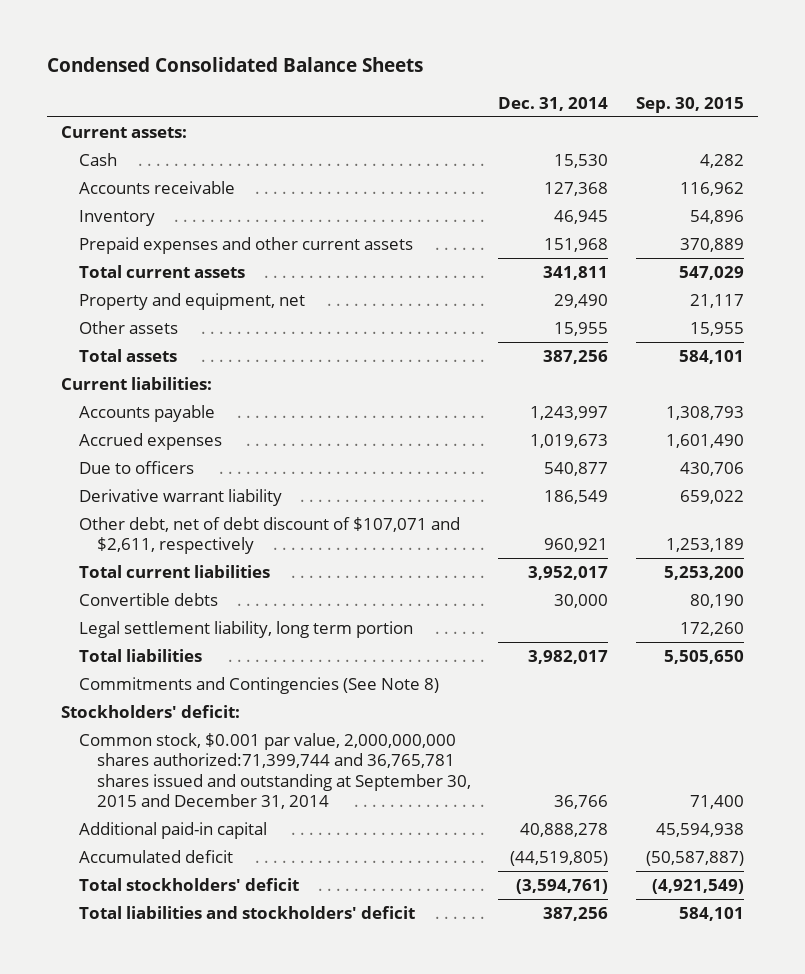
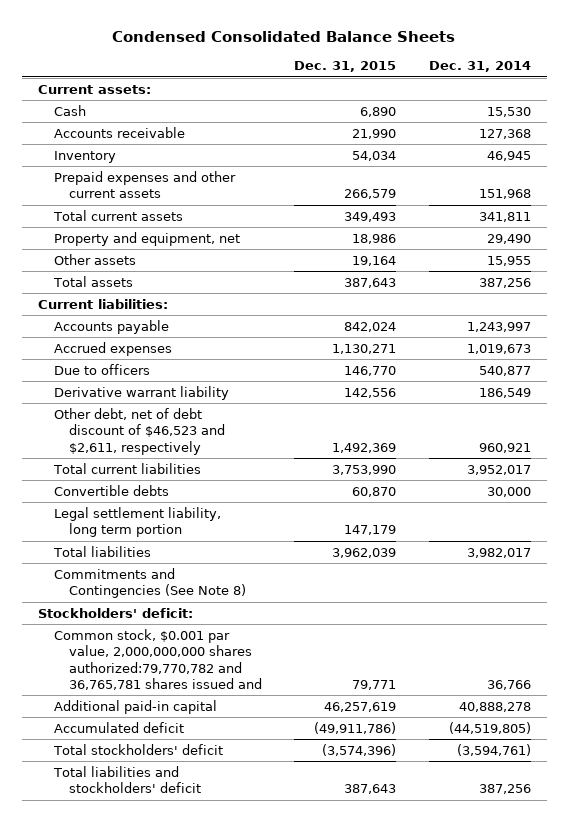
- | Dec. 31, 2014 | Sep. 30, 2015
+ | Dec. 31, 2015 | Dec. 31, 2014
- Other debt, net of debt discount of $107,071 and $2,611, respectively | 960,921 | 1,253,189
+ Other debt, net of debt discount of $46,523 and $2,611, respectively | 1,492,369 | 960,921
- Common stock, $0.001 par value, 2,000,000,000 shares authorized:71,399,744 and 36,765,781 shares issued and outstanding at September 30, 2015 and December 31, 2014 | 36,766 | 71,400
+ Common stock, $0.001 par value, 2,000,000,000 shares authorized:79,770,782 and 36,765,781 shares issued and | 79,771 | 36,766

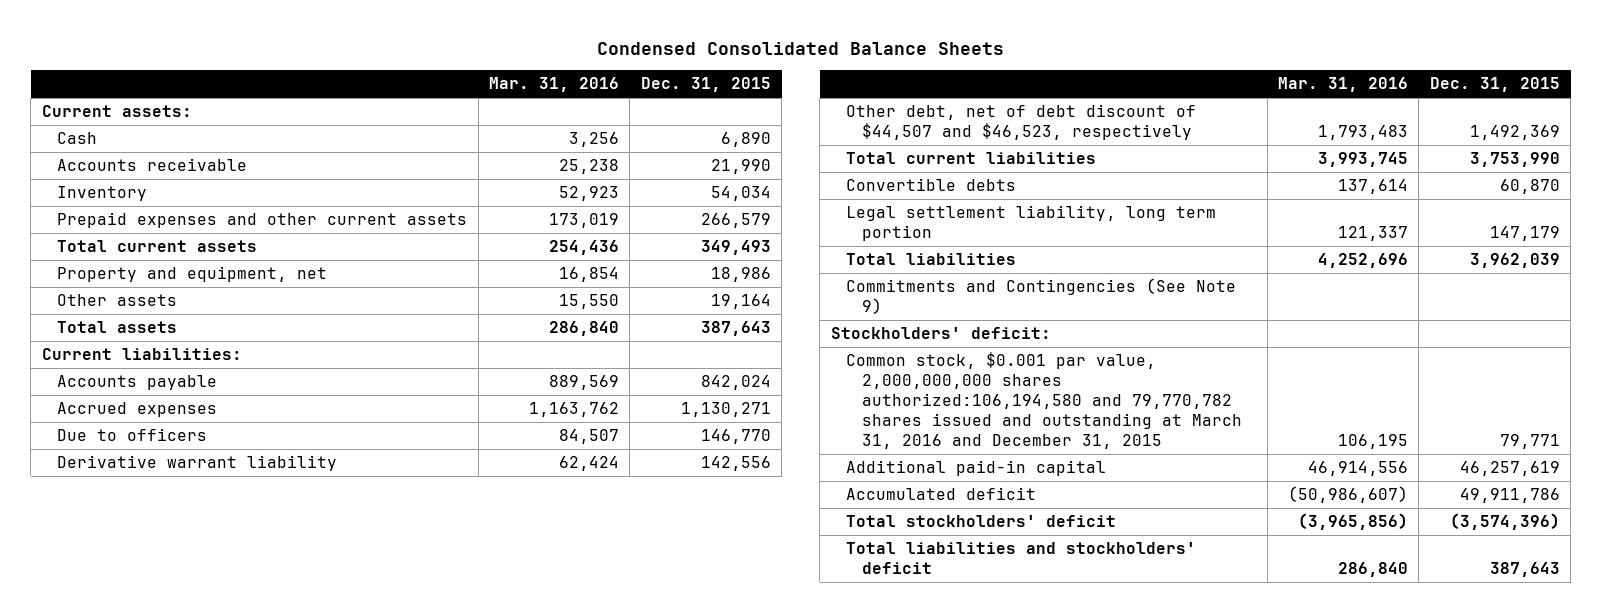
- | Dec. 31, 2015 | Dec. 31, 2014
+ | Mar. 31, 2016 | Dec. 31, 2015
- Other debt, net of debt discount of $46,523 and $2,611, respectively | 1,492,369 | 960,921
+ Other debt, net of debt discount of $44,507 and $46,523, respectively | 1,793,483 | 1,492,369
- Commitments and Contingencies (See Note 8)
+ Commitments and Contingencies (See Note 9)
- Common stock, $0.001 par value, 2,000,000,000 shares authorized:79,770,782 and 36,765,781 shares issued and | 79,771 | 36,766
+ Common stock, $0.001 par value, 2,000,000,000 shares authorized:106,194,580 and 79,770,782 shares issued and outstanding at March 31, 2016 and December 31, 2015 | 106,195 | 79,771
- Accumulated deficit | (49,911,786) | (44,519,805)
+ Accumulated deficit | (50,986,607) | 49,911,786

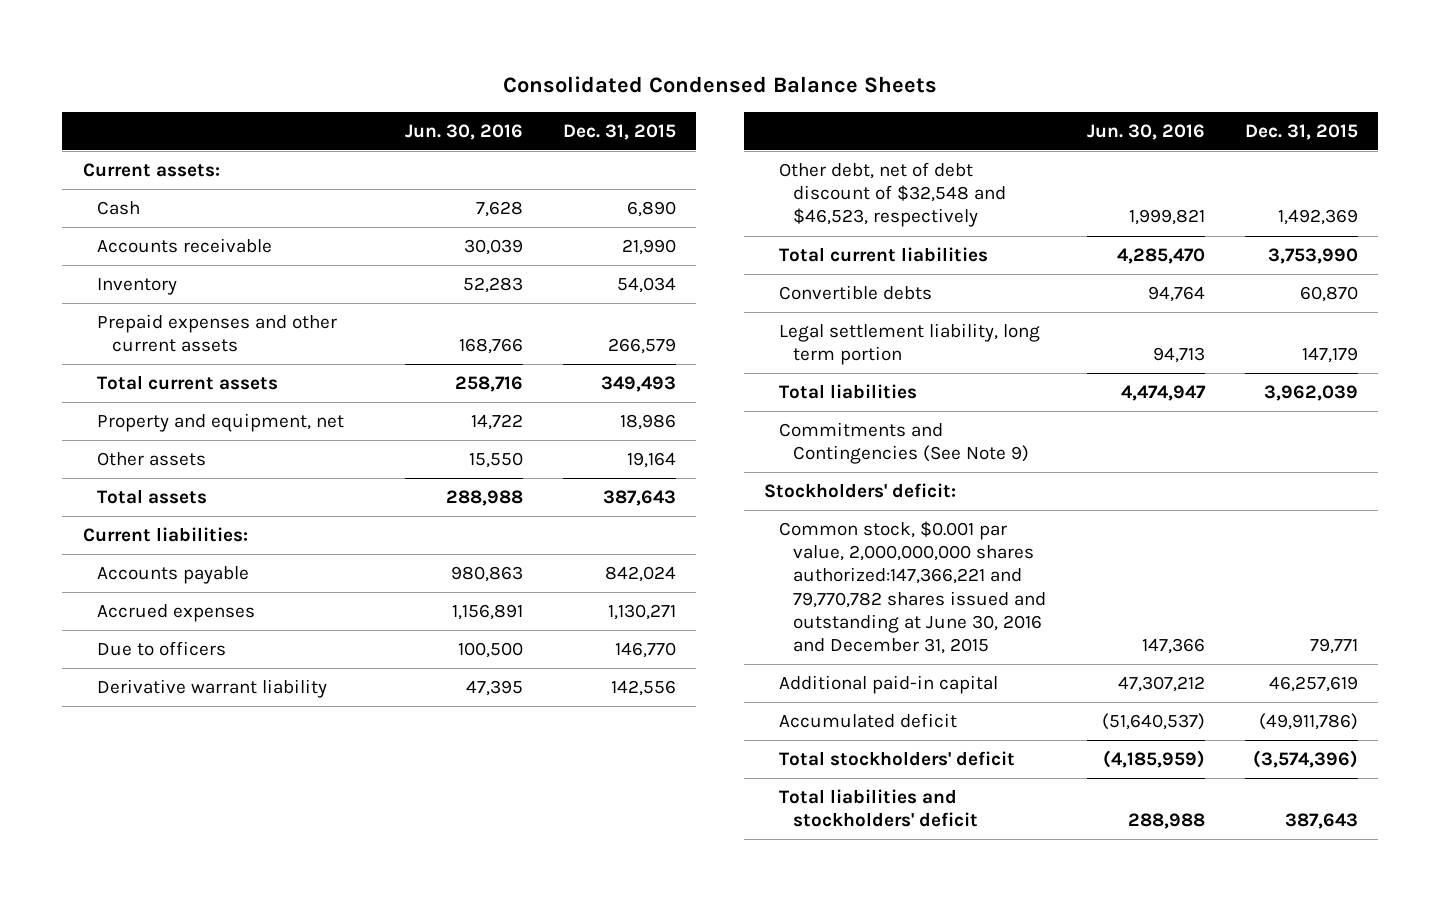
- Condensed Consolidated Balance Sheets
+ Consolidated Condensed Balance Sheets
- | Mar. 31, 2016 | Dec. 31, 2015
+ | Jun. 30, 2016 | Dec. 31, 2015
- Other debt, net of debt discount of $44,507 and $46,523, respectively | 1,793,483 | 1,492,369
+ Other debt, net of debt discount of $32,548 and $46,523, respectively | 1,999,821 | 1,492,369
- Common stock, $0.001 par value, 2,000,000,000 shares authorized:106,194,580 and 79,770,782 shares issued and outstanding at March 31, 2016 and December 31, 2015 | 106,195 | 79,771
+ Common stock, $0.001 par value, 2,000,000,000 shares authorized:147,366,221 and 79,770,782 shares issued and outstanding at June 30, 2016 and December 31, 2015 | 147,366 | 79,771
- Accumulated deficit | (50,986,607) | 49,911,786
+ Accumulated deficit | (51,640,537) | (49,911,786)

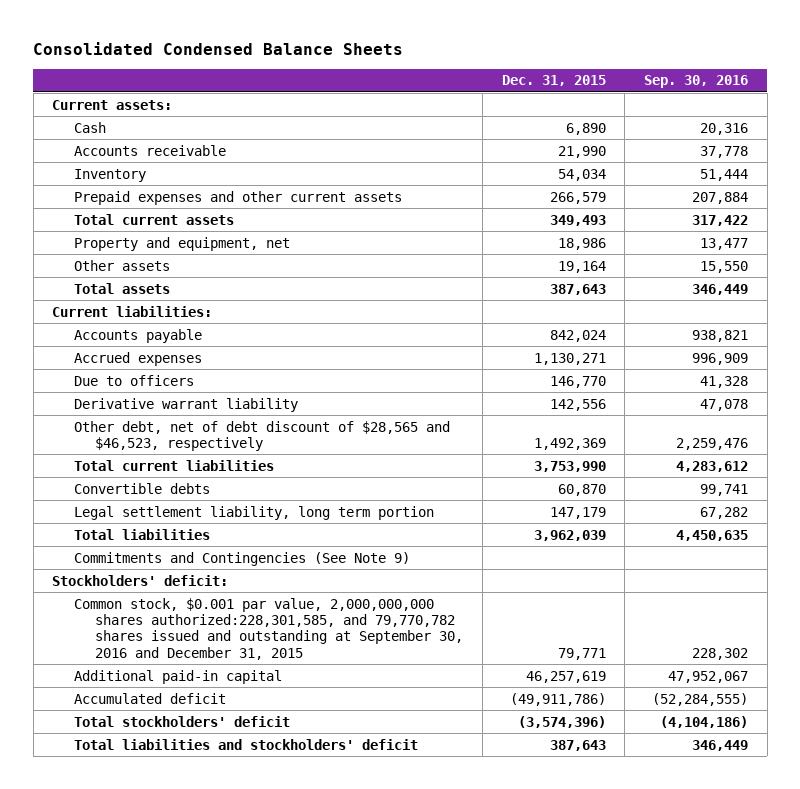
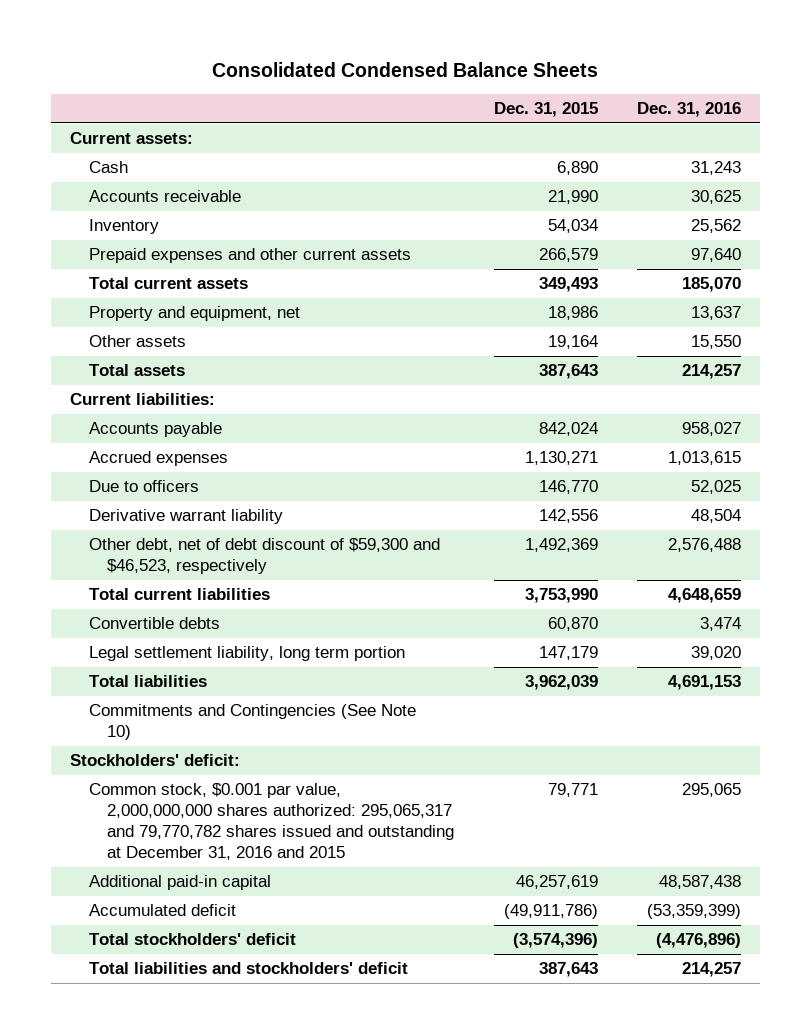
- | Dec. 31, 2015 | Sep. 30, 2016
+ | Dec. 31, 2015 | Dec. 31, 2016
- Other debt, net of debt discount of $28,565 and $46,523, respectively | 1,492,369 | 2,259,476
+ Other debt, net of debt discount of $59,300 and $46,523, respectively | 1,492,369 | 2,576,488
- Commitments and Contingencies (See Note 9)
+ Commitments and Contingencies (See Note 10)
- Common stock, $0.001 par value, 2,000,000,000 shares authorized:228,301,585, and 79,770,782 shares issued and outstanding at September 30, 2016 and December 31, 2015 | 79,771 | 228,302
+ Common stock, $0.001 par value, 2,000,000,000 shares authorized: 295,065,317 and 79,770,782 shares issued and outstanding at December 31, 2016 and 2015 | 79,771 | 295,065

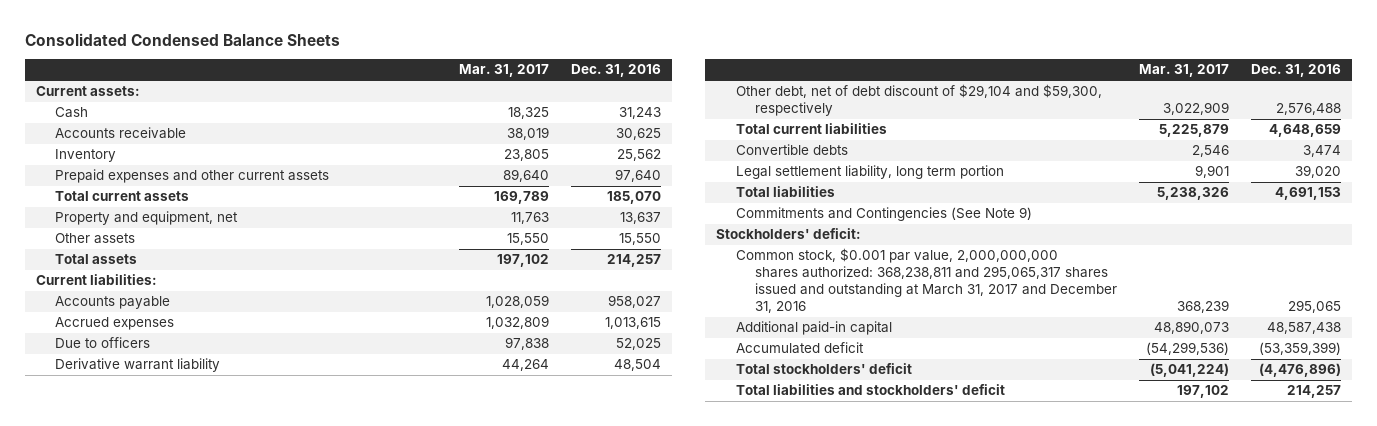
- | Dec. 31, 2015 | Dec. 31, 2016
+ | Mar. 31, 2017 | Dec. 31, 2016
- Other debt, net of debt discount of $59,300 and $46,523, respectively | 1,492,369 | 2,576,488
+ Other debt, net of debt discount of $29,104 and $59,300, respectively | 3,022,909 | 2,576,488
- Commitments and Contingencies (See Note 10)
+ Commitments and Contingencies (See Note 9)
- Common stock, $0.001 par value, 2,000,000,000 shares authorized: 295,065,317 and 79,770,782 shares issued and outstanding at December 31, 2016 and 2015 | 79,771 | 295,065
+ Common stock, $0.001 par value, 2,000,000,000 shares authorized: 368,238,811 and 295,065,317 shares issued and outstanding at March 31, 2017 and December 31, 2016 | 368,239 | 295,065

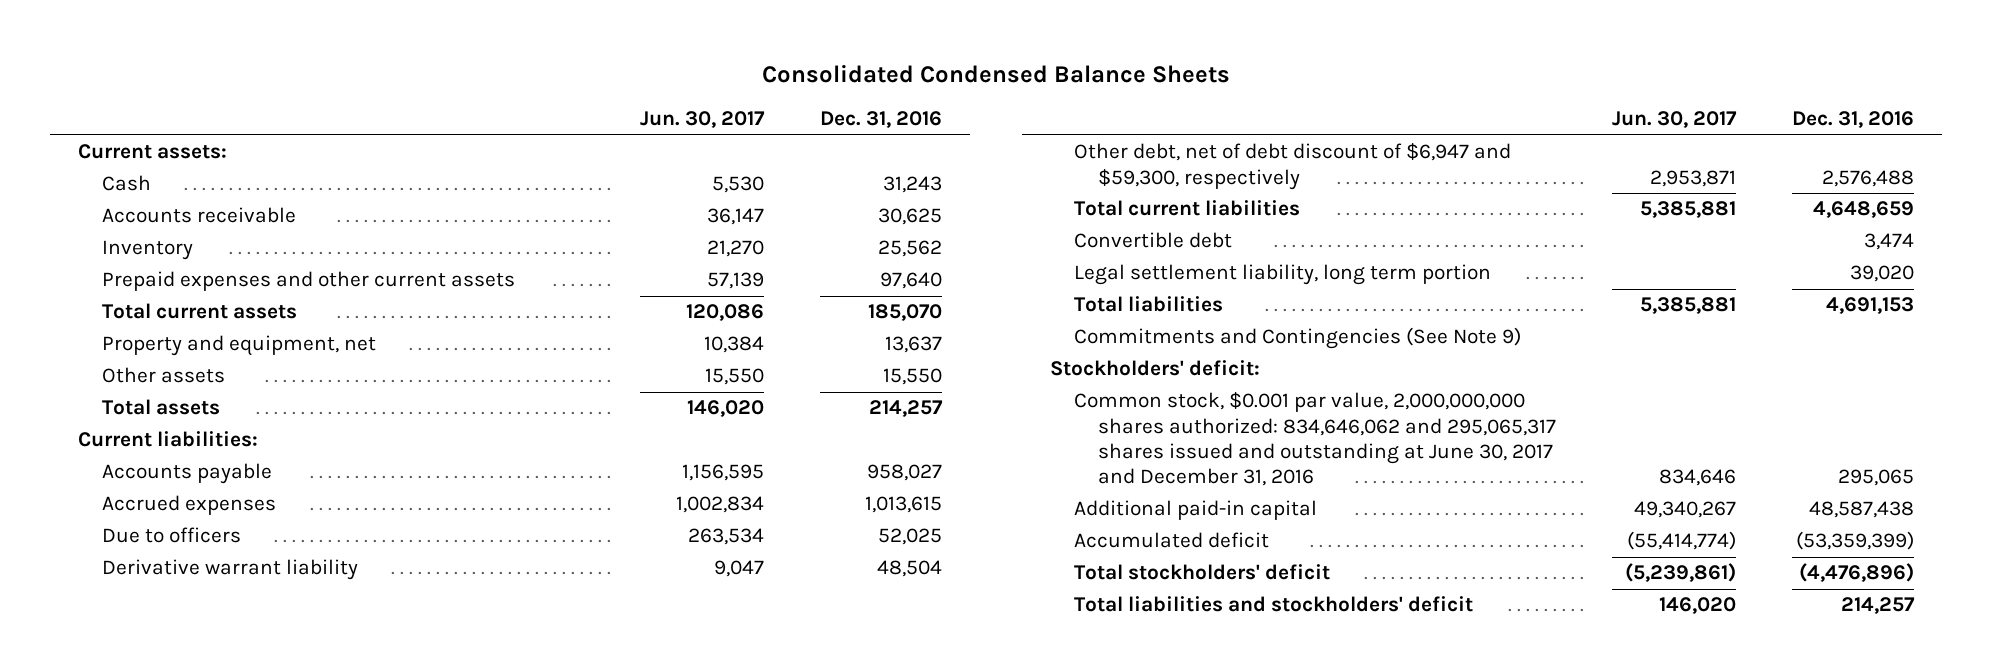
- | Mar. 31, 2017 | Dec. 31, 2016
+ | Jun. 30, 2017 | Dec. 31, 2016
- Other debt, net of debt discount of $29,104 and $59,300, respectively | 3,022,909 | 2,576,488
+ Other debt, net of debt discount of $6,947 and $59,300, respectively | 2,953,871 | 2,576,488
- Convertible debts | 2,546 | 3,474
+ Convertible debt | | 3,474
- Common stock, $0.001 par value, 2,000,000,000 shares authorized: 368,238,811 and 295,065,317 shares issued and outstanding at March 31, 2017 and December 31, 2016 | 368,239 | 295,065
+ Common stock, $0.001 par value, 2,000,000,000 shares authorized: 834,646,062 and 295,065,317 shares issued and outstanding at June 30, 2017 and December 31, 2016 | 834,646 | 295,065

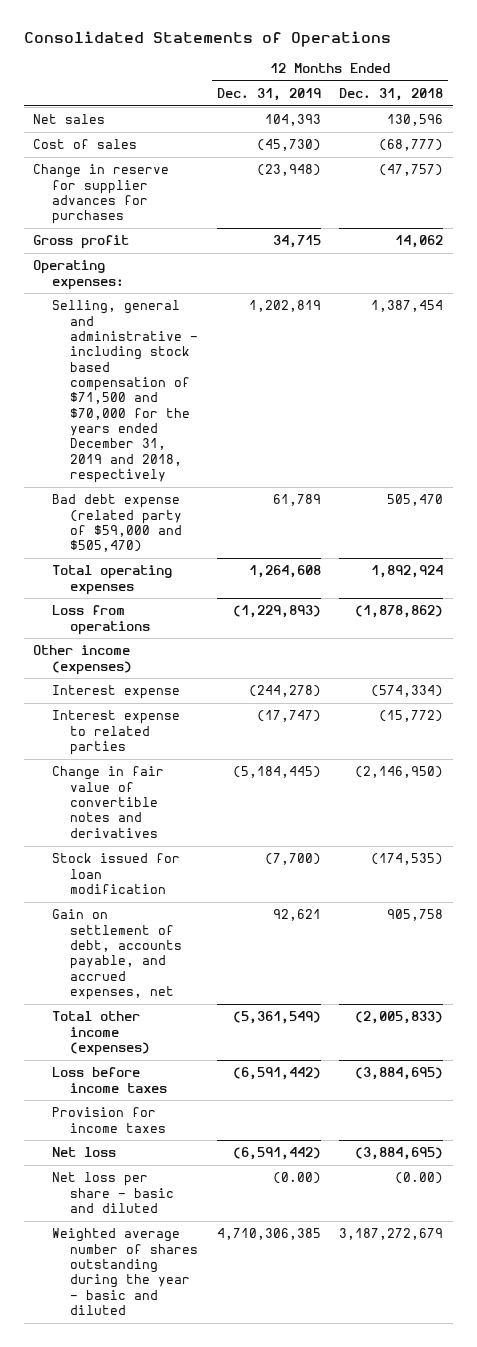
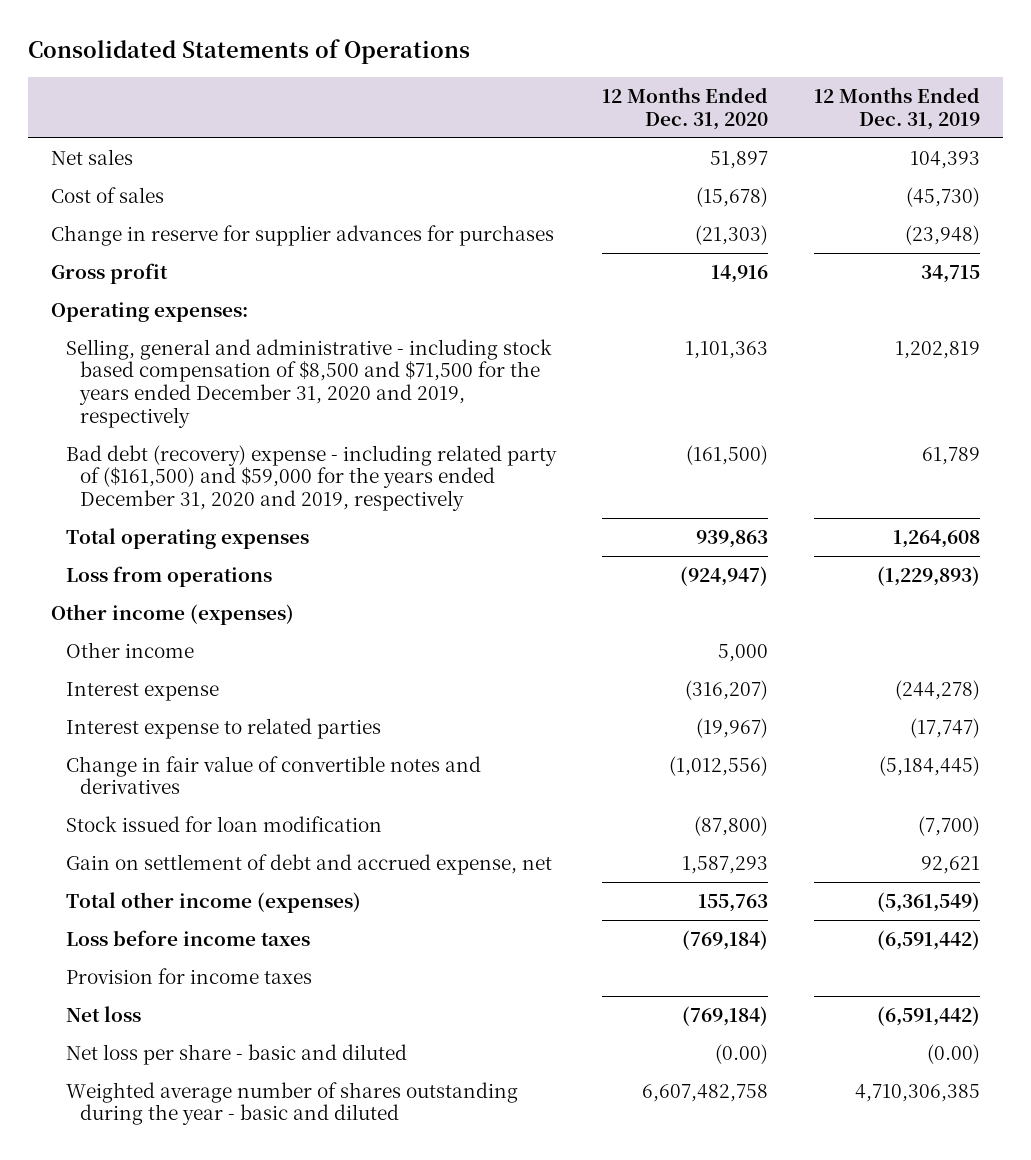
- | 12 Months Ended Dec. 31, 2019 | 12 Months Ended Dec. 31, 2018
+ | 12 Months Ended Dec. 31, 2020 | 12 Months Ended Dec. 31, 2019
- Selling, general and administrative - including stock based compensation of $71,500 and $70,000 for the years ended December 31, 2019 and 2018, respectively | 1,202,819 | 1,387,454
- Bad debt expense (related party of $59,000 and $505,470) | 61,789 | 505,470
+ Selling, general and administrative - including stock based compensation of $8,500 and $71,500 for the years ended December 31, 2020 and 2019, respectively | 1,101,363 | 1,202,819
+ Bad debt (recovery) expense - including related party of ($161,500) and $59,000 for the years ended December 31, 2020 and 2019, respectively | (161,500) | 61,789
+ Other income | 5,000 |
- Gain on settlement of debt, accounts payable, and accrued expenses, net | 92,621 | 905,758
+ Gain on settlement of debt and accrued expense, net | 1,587,293 | 92,621

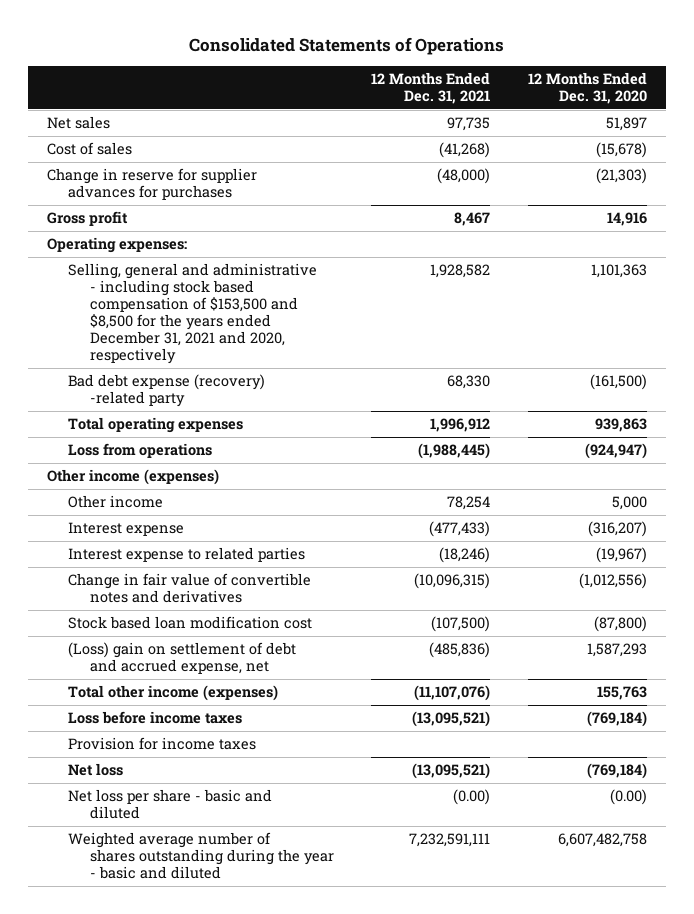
- | 12 Months Ended Dec. 31, 2020 | 12 Months Ended Dec. 31, 2019
+ | 12 Months Ended Dec. 31, 2021 | 12 Months Ended Dec. 31, 2020
- Selling, general and administrative - including stock based compensation of $8,500 and $71,500 for the years ended December 31, 2020 and 2019, respectively | 1,101,363 | 1,202,819
- Bad debt (recovery) expense - including related party of ($161,500) and $59,000 for the years ended December 31, 2020 and 2019, respectively | (161,500) | 61,789
+ Selling, general and administrative - including stock based compensation of $153,500 and $8,500 for the years ended December 31, 2021 and 2020, respectively | 1,928,582 | 1,101,363
+ Bad debt expense (recovery) -related party | 68,330 | (161,500)
- Stock issued for loan modification | (87,800) | (7,700)
- Gain on settlement of debt and accrued expense, net | 1,587,293 | 92,621
+ Stock based loan modification cost | (107,500) | (87,800)
+ (Loss) gain on settlement of debt and accrued expense, net | (485,836) | 1,587,293

